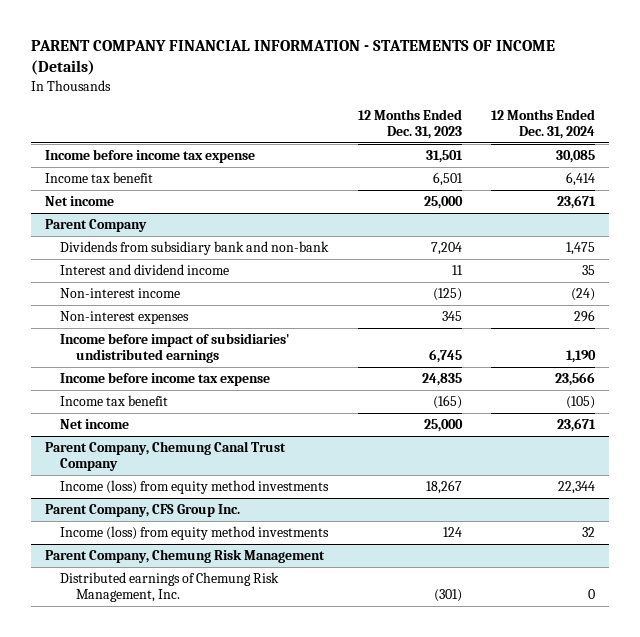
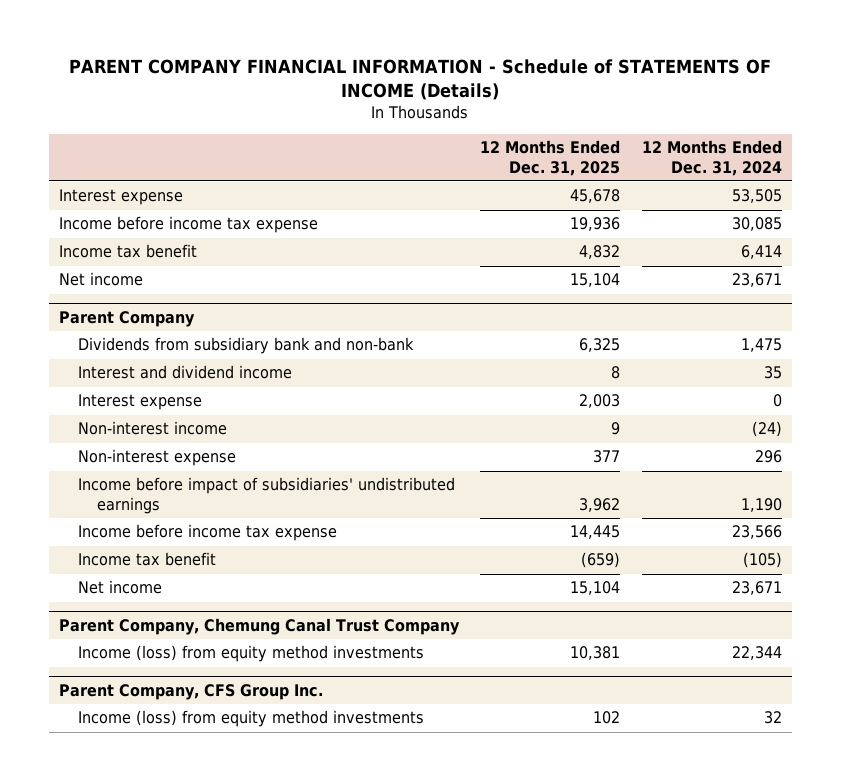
- PARENT COMPANY FINANCIAL INFORMATION - STATEMENTS OF INCOME (Details)
+ PARENT COMPANY FINANCIAL INFORMATION - Schedule of STATEMENTS OF INCOME (Details)
- | 12 Months Ended Dec. 31, 2023 | 12 Months Ended Dec. 31, 2024
+ | 12 Months Ended Dec. 31, 2025 | 12 Months Ended Dec. 31, 2024
+ Interest expense | 45,678 | 53,505
@ Parent Company
+ Interest expense | 2,003 | 0
- Non-interest expenses | 345 | 296
+ Non-interest expense | 377 | 296
- Parent Company, Chemung Risk Management
- Distributed earnings of Chemung Risk Management, Inc. | (301) | 0

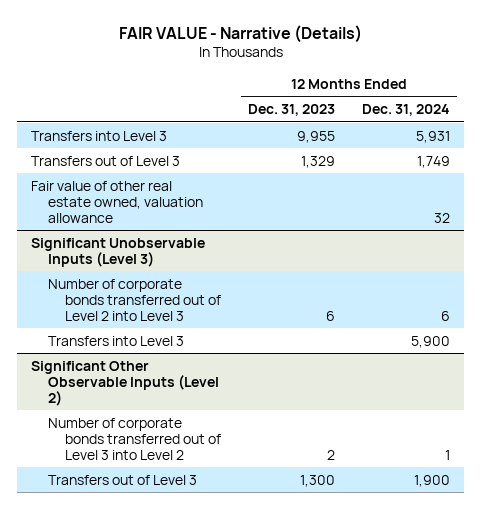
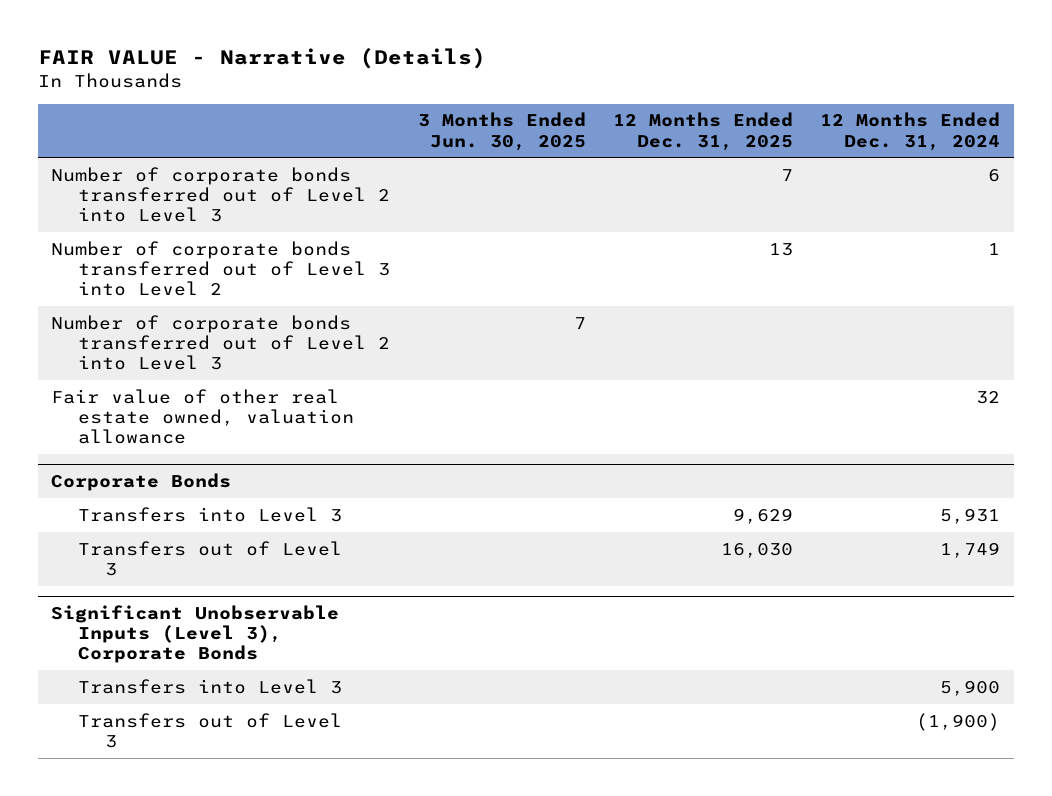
- | 12 Months Ended Dec. 31, 2023 | 12 Months Ended Dec. 31, 2024
+ | 3 Months Ended Jun. 30, 2025 | 12 Months Ended Dec. 31, 2025 | 12 Months Ended Dec. 31, 2024
+ Number of corporate bonds transferred out of Level 2 into Level 3 | | 7 | 6
+ Number of corporate bonds transferred out of Level 3 into Level 2 | | 13 | 1
+ Number of corporate bonds transferred out of Level 2 into Level 3 | 7 | |
moved up: Fair value of other real estate owned, valuation allowance | | | 32
+ Corporate Bonds
- Significant Unobservable Inputs (Level 3)
- Number of corporate bonds transferred out of Level 2 into Level 3 | 6 | 6
+ Significant Unobservable Inputs (Level 3), Corporate Bonds
- Significant Other Observable Inputs (Level 2)
- Number of corporate bonds transferred out of Level 3 into Level 2 | 2 | 1
- Transfers out of Level 3 | 1,300 | 1,900
+ Transfers out of Level 3 | | | (1,900)

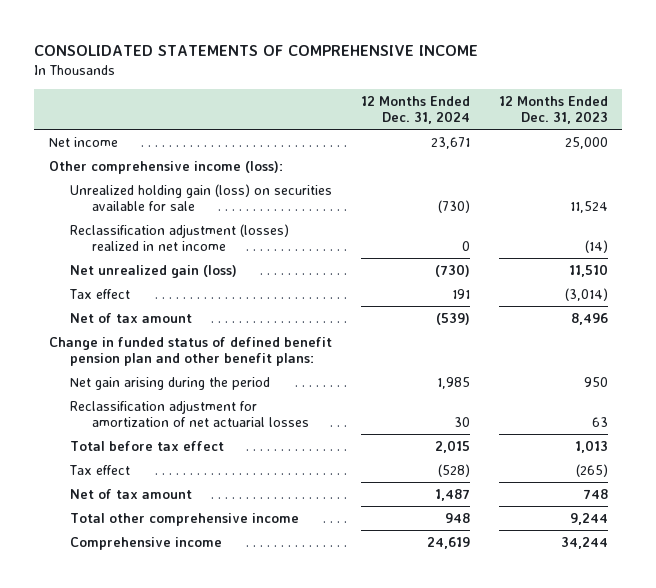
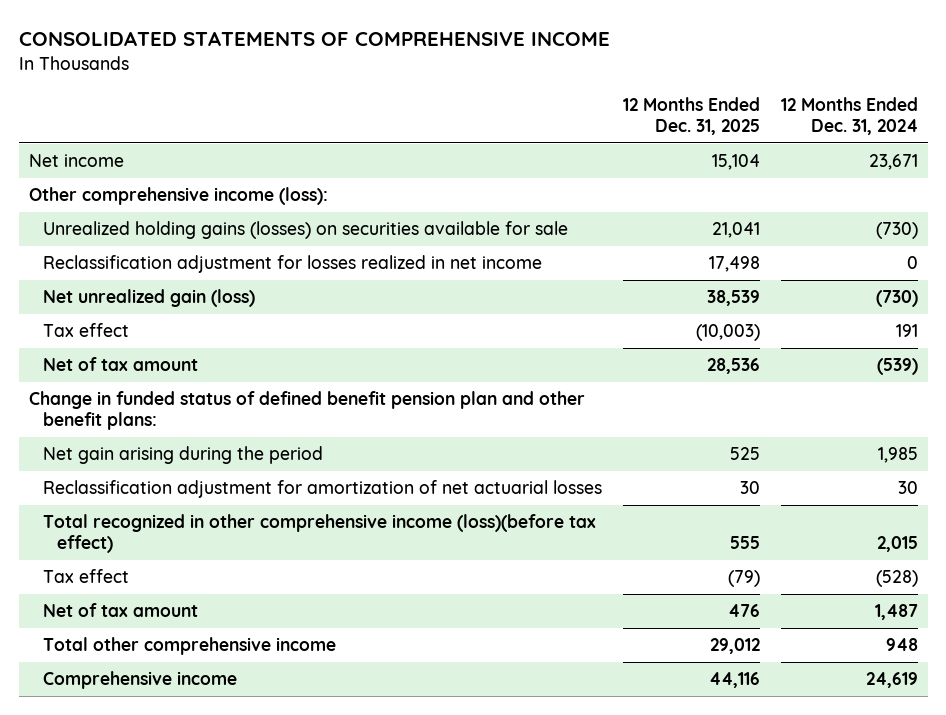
- | 12 Months Ended Dec. 31, 2024 | 12 Months Ended Dec. 31, 2023
+ | 12 Months Ended Dec. 31, 2025 | 12 Months Ended Dec. 31, 2024
- Unrealized holding gain (loss) on securities available for sale | (730) | 11,524
- Reclassification adjustment (losses) realized in net income | 0 | (14)
+ Unrealized holding gains (losses) on securities available for sale | 21,041 | (730)
+ Reclassification adjustment for losses realized in net income | 17,498 | 0
- Total before tax effect | 2,015 | 1,013
+ Total recognized in other comprehensive income (loss)(before tax effect) | 555 | 2,015

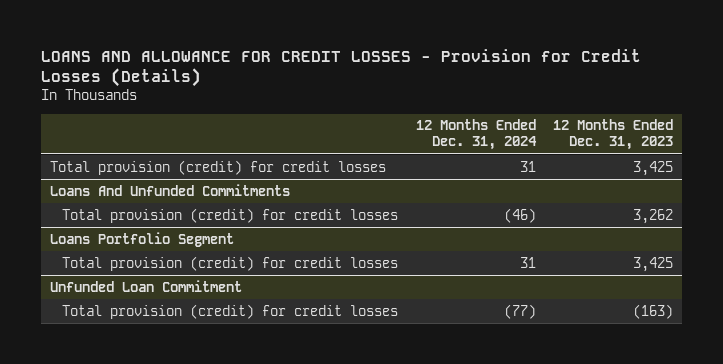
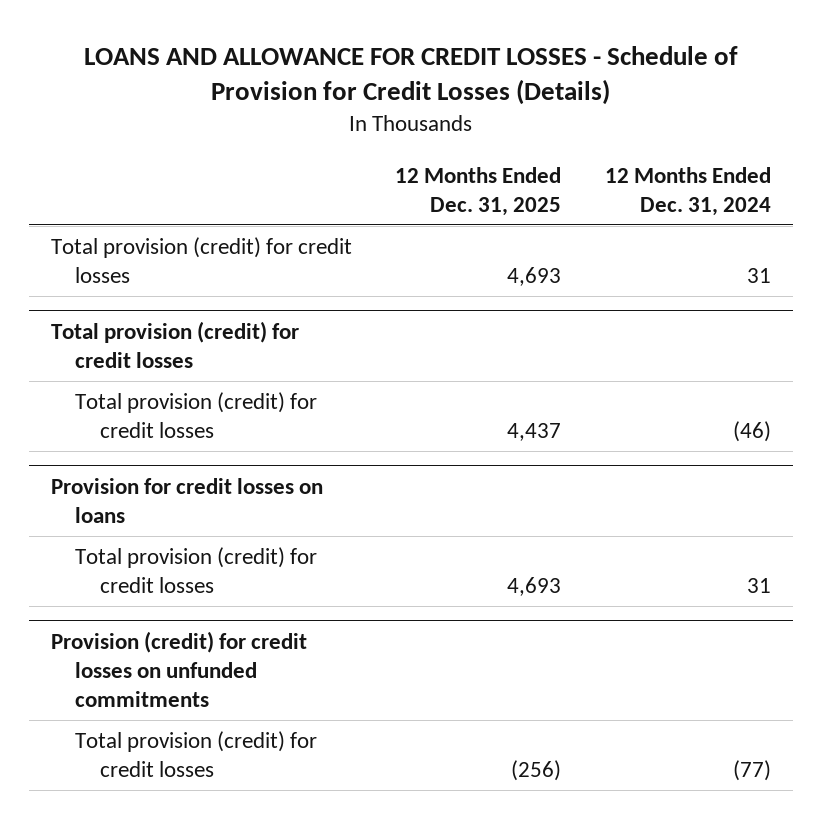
- LOANS AND ALLOWANCE FOR CREDIT LOSSES - Provision for Credit Losses (Details)
+ LOANS AND ALLOWANCE FOR CREDIT LOSSES - Schedule of Provision for Credit Losses (Details)
- | 12 Months Ended Dec. 31, 2024 | 12 Months Ended Dec. 31, 2023
+ | 12 Months Ended Dec. 31, 2025 | 12 Months Ended Dec. 31, 2024
- Loans And Unfunded Commitments
+ Total provision (credit) for credit losses
- Loans Portfolio Segment
+ Provision for credit losses on loans
- Unfunded Loan Commitment
+ Provision (credit) for credit losses on unfunded commitments

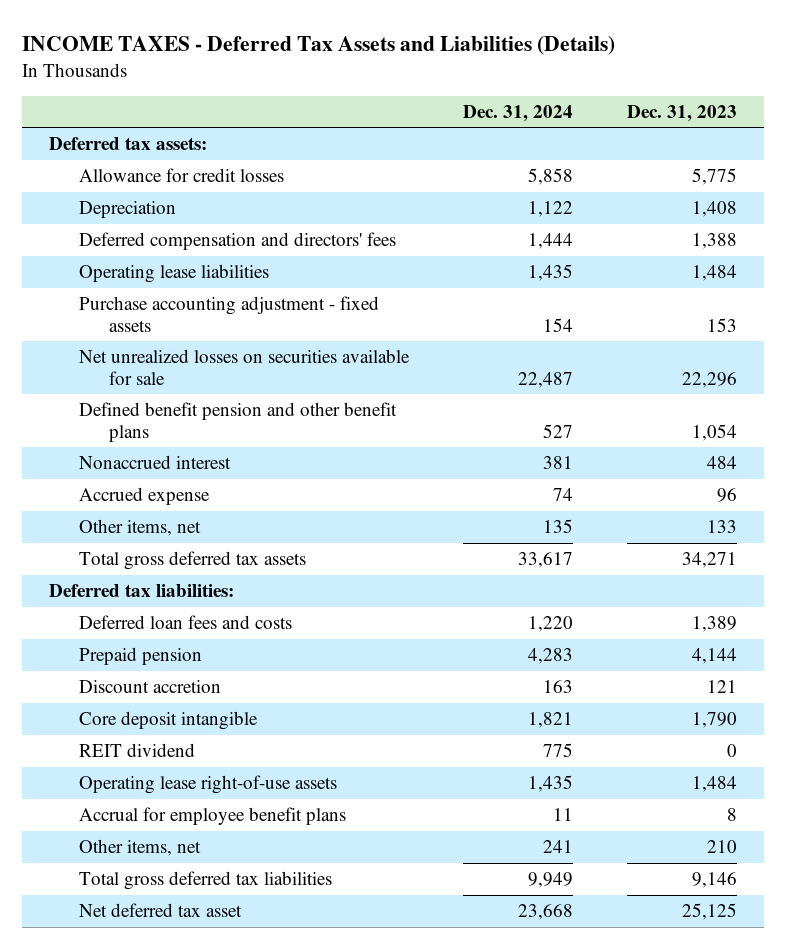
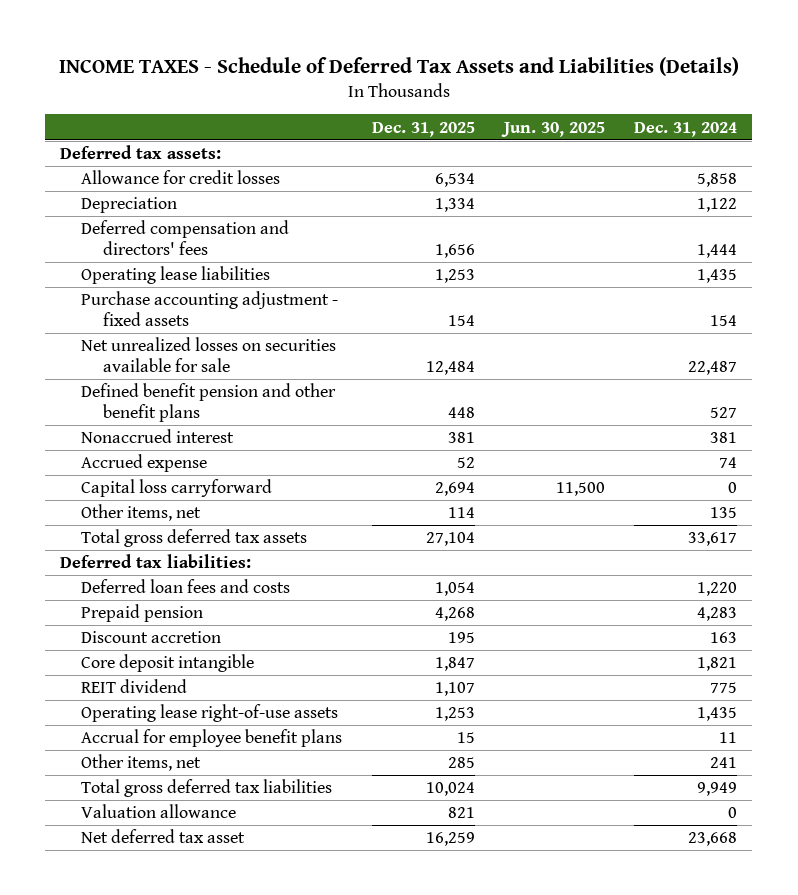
- INCOME TAXES - Deferred Tax Assets and Liabilities (Details)
+ INCOME TAXES - Schedule of Deferred Tax Assets and Liabilities (Details)
- | Dec. 31, 2024 | Dec. 31, 2023
+ | Dec. 31, 2025 | Jun. 30, 2025 | Dec. 31, 2024
+ Capital loss carryforward | 2,694 | 11,500 | 0
+ Valuation allowance | 821 | | 0

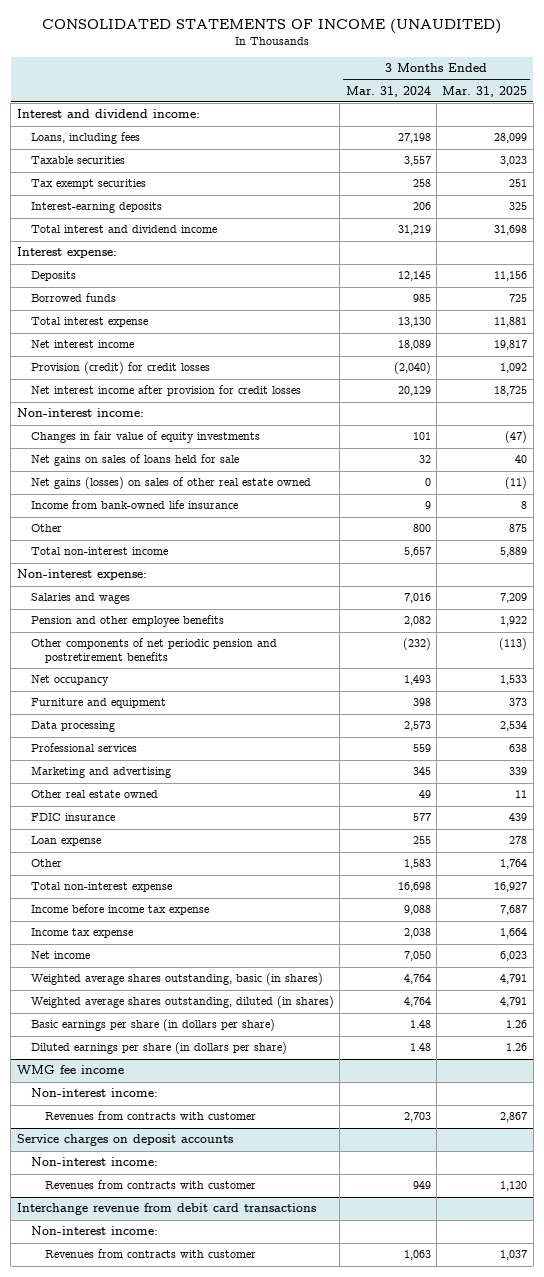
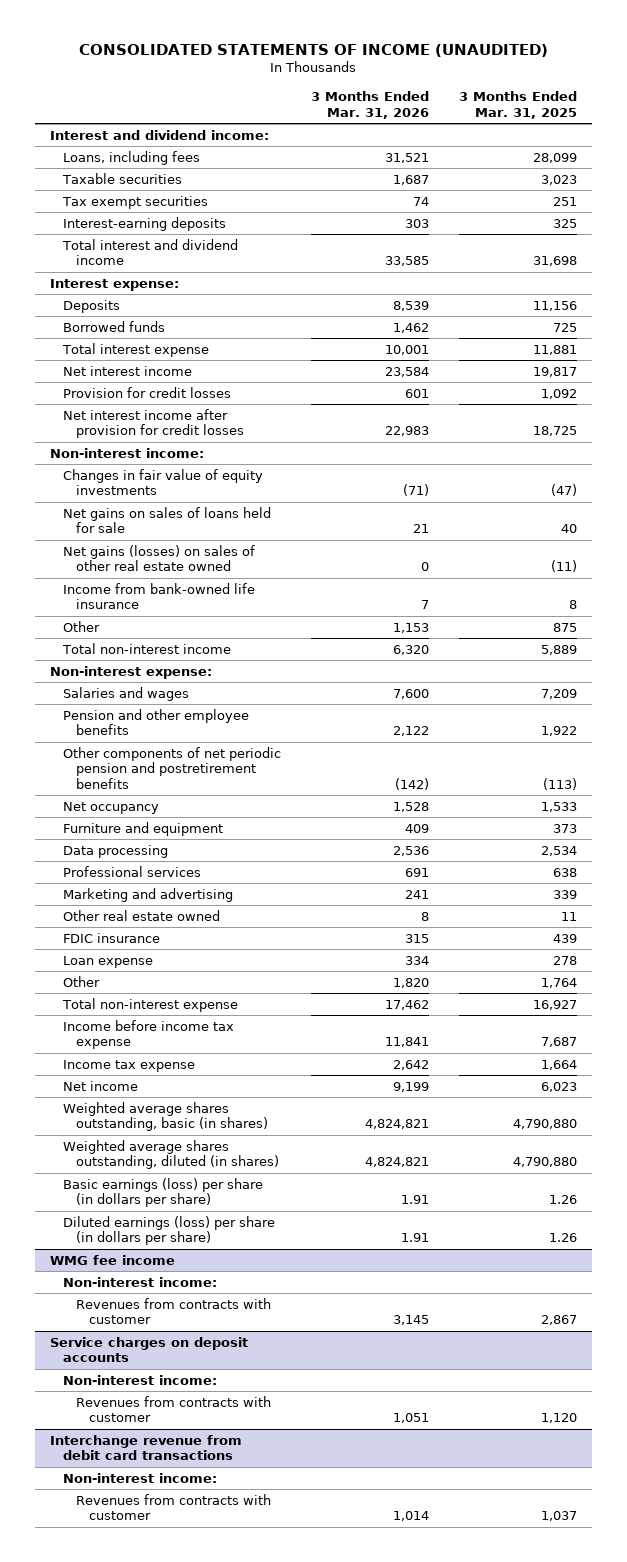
- | 3 Months Ended Mar. 31, 2024 | 3 Months Ended Mar. 31, 2025
+ | 3 Months Ended Mar. 31, 2026 | 3 Months Ended Mar. 31, 2025
- Provision (credit) for credit losses | (2,040) | 1,092
+ Provision for credit losses | 601 | 1,092
- Weighted average shares outstanding, basic (in shares) | 4,764 | 4,791
- Weighted average shares outstanding, diluted (in shares) | 4,764 | 4,791
- Basic earnings per share (in dollars per share) | 1.48 | 1.26
- Diluted earnings per share (in dollars per share) | 1.48 | 1.26
+ Weighted average shares outstanding, basic (in shares) | 4,824,821 | 4,790,880
+ Weighted average shares outstanding, diluted (in shares) | 4,824,821 | 4,790,880
+ Basic earnings (loss) per share (in dollars per share) | 1.91 | 1.26
+ Diluted earnings (loss) per share (in dollars per share) | 1.91 | 1.26

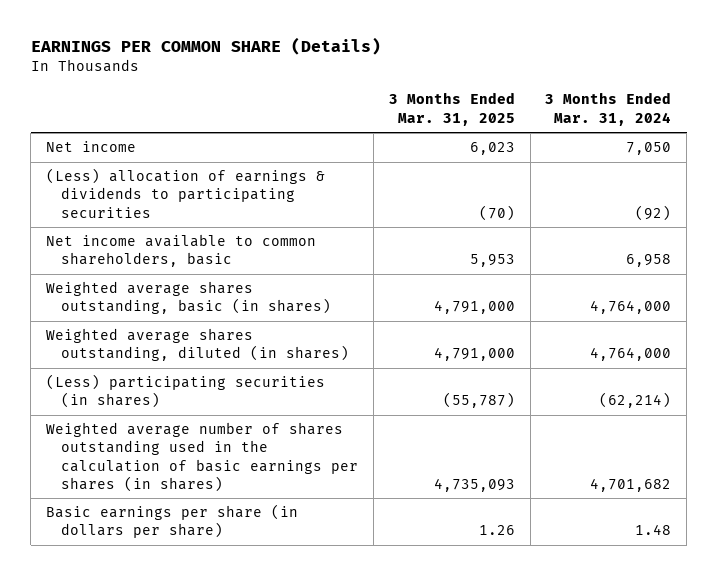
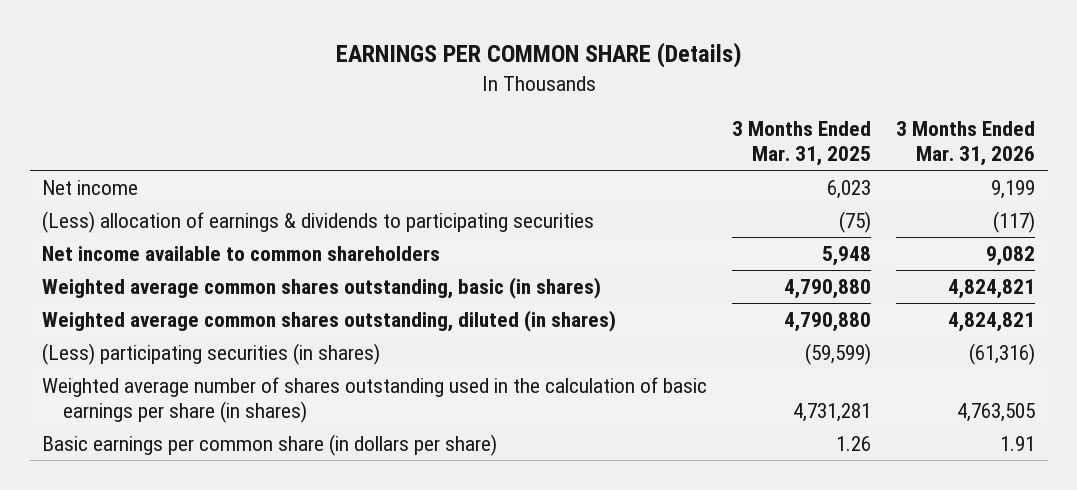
- | 3 Months Ended Mar. 31, 2025 | 3 Months Ended Mar. 31, 2024
+ | 3 Months Ended Mar. 31, 2025 | 3 Months Ended Mar. 31, 2026
- (Less) allocation of earnings & dividends to participating securities | (70) | (92)
- Net income available to common shareholders, basic | 5,953 | 6,958
- Weighted average shares outstanding, basic (in shares) | 4,791,000 | 4,764,000
- Weighted average shares outstanding, diluted (in shares) | 4,791,000 | 4,764,000
- (Less) participating securities (in shares) | (55,787) | (62,214)
- Weighted average number of shares outstanding used in the calculation of basic earnings per shares (in shares) | 4,735,093 | 4,701,682
- Basic earnings per share (in dollars per share) | 1.26 | 1.48
+ (Less) allocation of earnings & dividends to participating securities | (75) | (117)
+ Net income available to common shareholders | 5,948 | 9,082
+ Weighted average common shares outstanding, basic (in shares) | 4,790,880 | 4,824,821
+ Weighted average common shares outstanding, diluted (in shares) | 4,790,880 | 4,824,821
+ (Less) participating securities (in shares) | (59,599) | (61,316)
+ Weighted average number of shares outstanding used in the calculation of basic earnings per share (in shares) | 4,731,281 | 4,763,505
+ Basic earnings per common share (in dollars per share) | 1.26 | 1.91

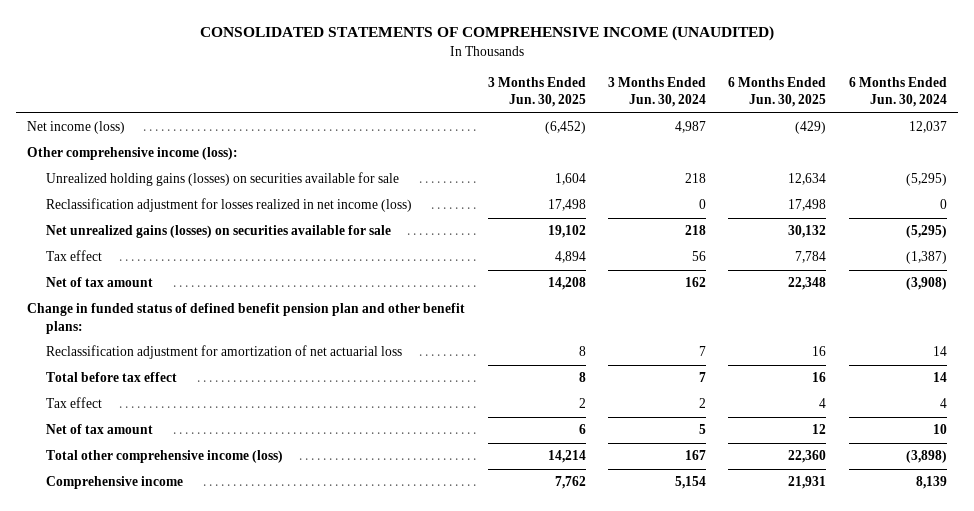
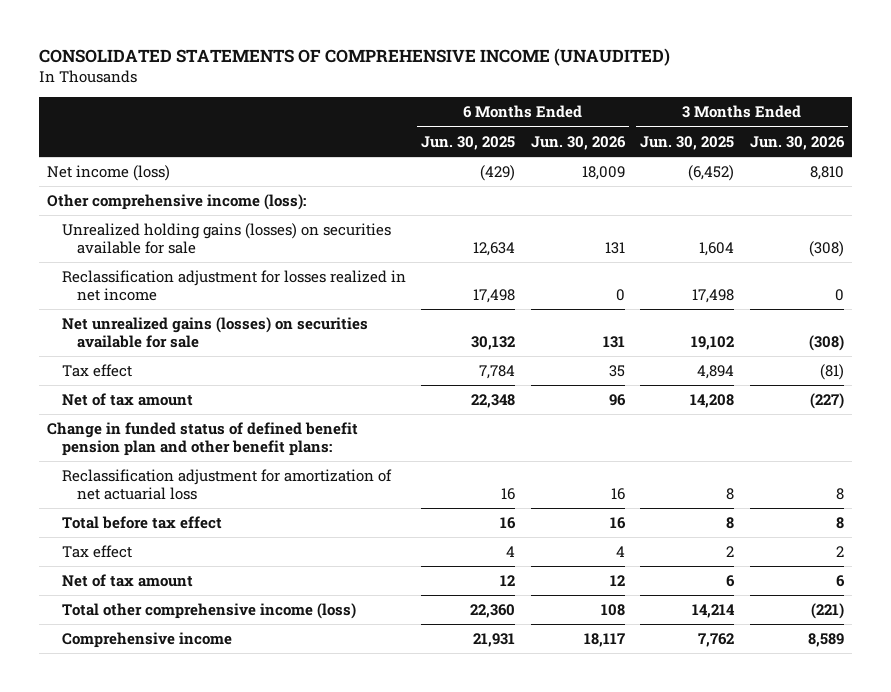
- | 3 Months Ended Jun. 30, 2025 | 3 Months Ended Jun. 30, 2024 | 6 Months Ended Jun. 30, 2025 | 6 Months Ended Jun. 30, 2024
+ | 6 Months Ended Jun. 30, 2025 | 6 Months Ended Jun. 30, 2026 | 3 Months Ended Jun. 30, 2025 | 3 Months Ended Jun. 30, 2026
- Reclassification adjustment for losses realized in net income (loss) | 17,498 | 0 | 17,498 | 0
+ Reclassification adjustment for losses realized in net income | 17,498 | 0 | 17,498 | 0

